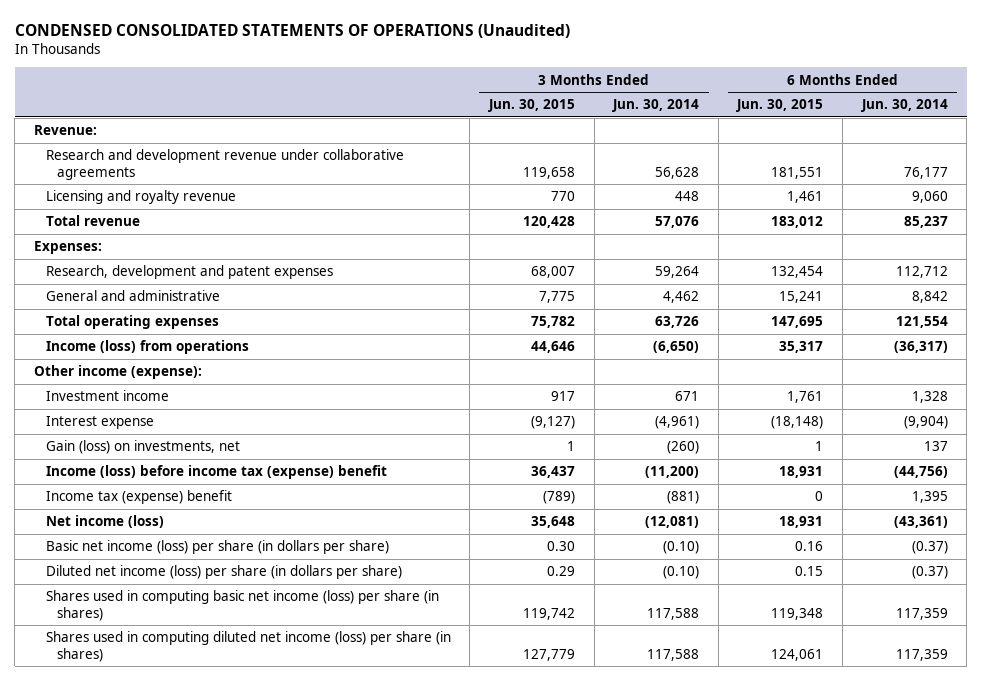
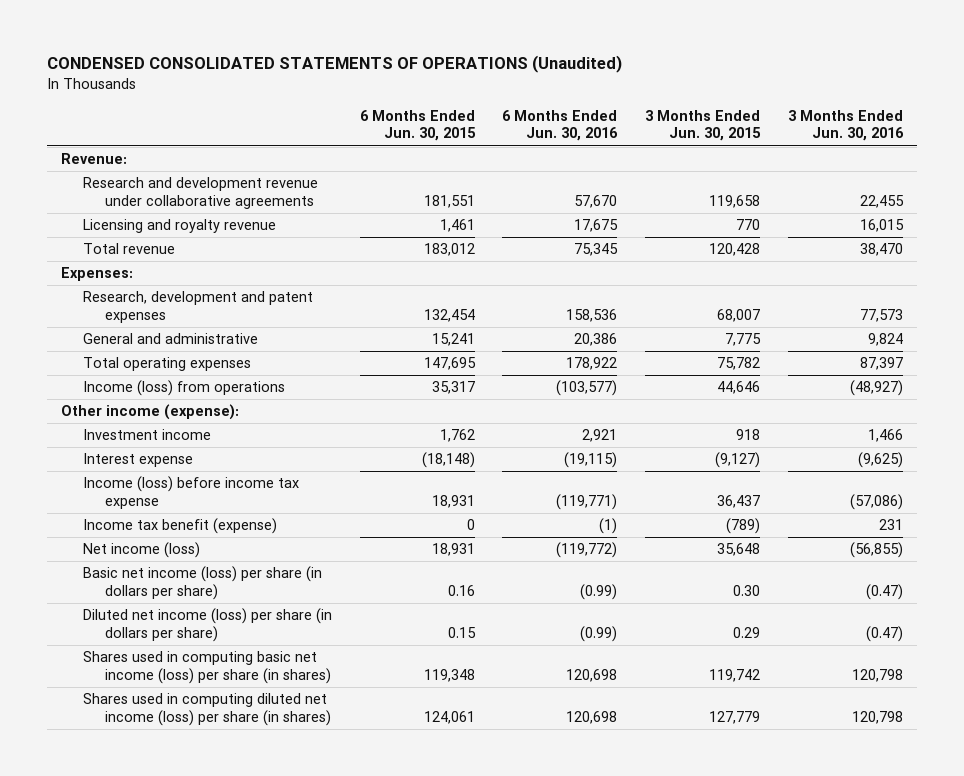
- | 3 Months Ended Jun. 30, 2015 | 3 Months Ended Jun. 30, 2014 | 6 Months Ended Jun. 30, 2015 | 6 Months Ended Jun. 30, 2014
+ | 6 Months Ended Jun. 30, 2015 | 6 Months Ended Jun. 30, 2016 | 3 Months Ended Jun. 30, 2015 | 3 Months Ended Jun. 30, 2016
- Investment income | 917 | 671 | 1,761 | 1,328
+ Investment income | 1,762 | 2,921 | 918 | 1,466
- Gain (loss) on investments, net | 1 | (260) | 1 | 137
- Income (loss) before income tax (expense) benefit | 36,437 | (11,200) | 18,931 | (44,756)
- Income tax (expense) benefit | (789) | (881) | 0 | 1,395
+ Income (loss) before income tax expense | 18,931 | (119,771) | 36,437 | (57,086)
+ Income tax benefit (expense) | 0 | (1) | (789) | 231

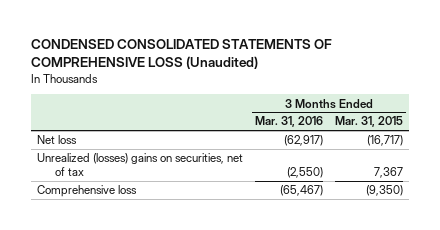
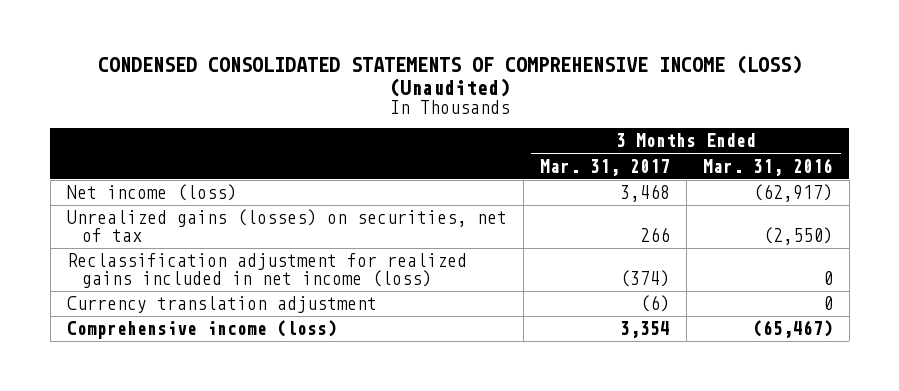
- CONDENSED CONSOLIDATED STATEMENTS OF COMPREHENSIVE LOSS (Unaudited)
+ CONDENSED CONSOLIDATED STATEMENTS OF COMPREHENSIVE INCOME (LOSS) (Unaudited)
- | 3 Months Ended Mar. 31, 2016 | 3 Months Ended Mar. 31, 2015
+ | 3 Months Ended Mar. 31, 2017 | 3 Months Ended Mar. 31, 2016
- Net loss | (62,917) | (16,717)
- Unrealized (losses) gains on securities, net of tax | (2,550) | 7,367
- Comprehensive loss | (65,467) | (9,350)
+ Net income (loss) | 3,468 | (62,917)
+ Unrealized gains (losses) on securities, net of tax | 266 | (2,550)
+ Reclassification adjustment for realized gains included in net income (loss) | (374) | 0
+ Currency translation adjustment | (6) | 0
+ Comprehensive income (loss) | 3,354 | (65,467)

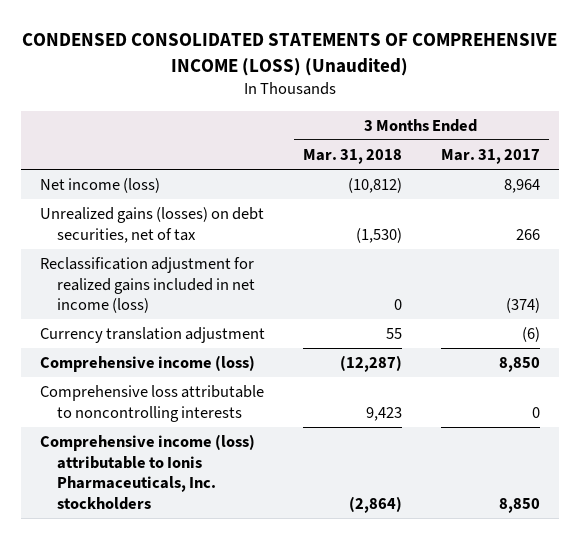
- | 3 Months Ended Mar. 31, 2017 | 3 Months Ended Mar. 31, 2016
+ | 3 Months Ended Mar. 31, 2018 | 3 Months Ended Mar. 31, 2017
- Net income (loss) | 3,468 | (62,917)
- Unrealized gains (losses) on securities, net of tax | 266 | (2,550)
+ Net income (loss) | (10,812) | 8,964
+ Unrealized gains (losses) on debt securities, net of tax | (1,530) | 266
- Comprehensive income (loss) | 3,354 | (65,467)
+ Comprehensive income (loss) | (12,287) | 8,850
+ Comprehensive loss attributable to noncontrolling interests | 9,423 | 0
+ Comprehensive income (loss) attributable to Ionis Pharmaceuticals, Inc. stockholders | (2,864) | 8,850

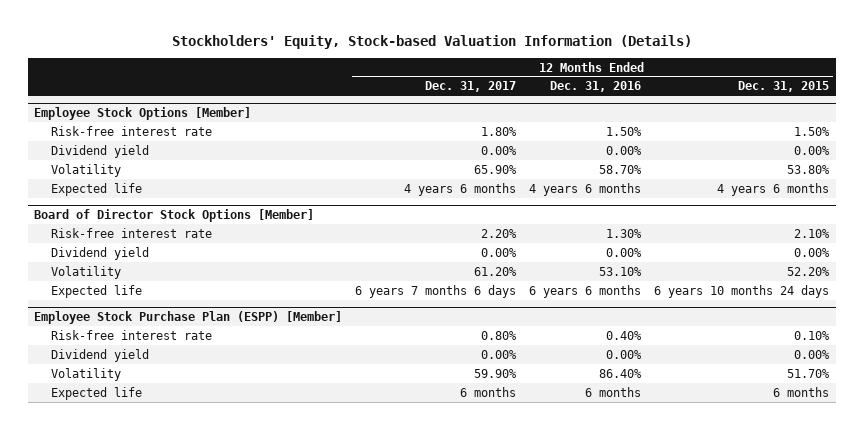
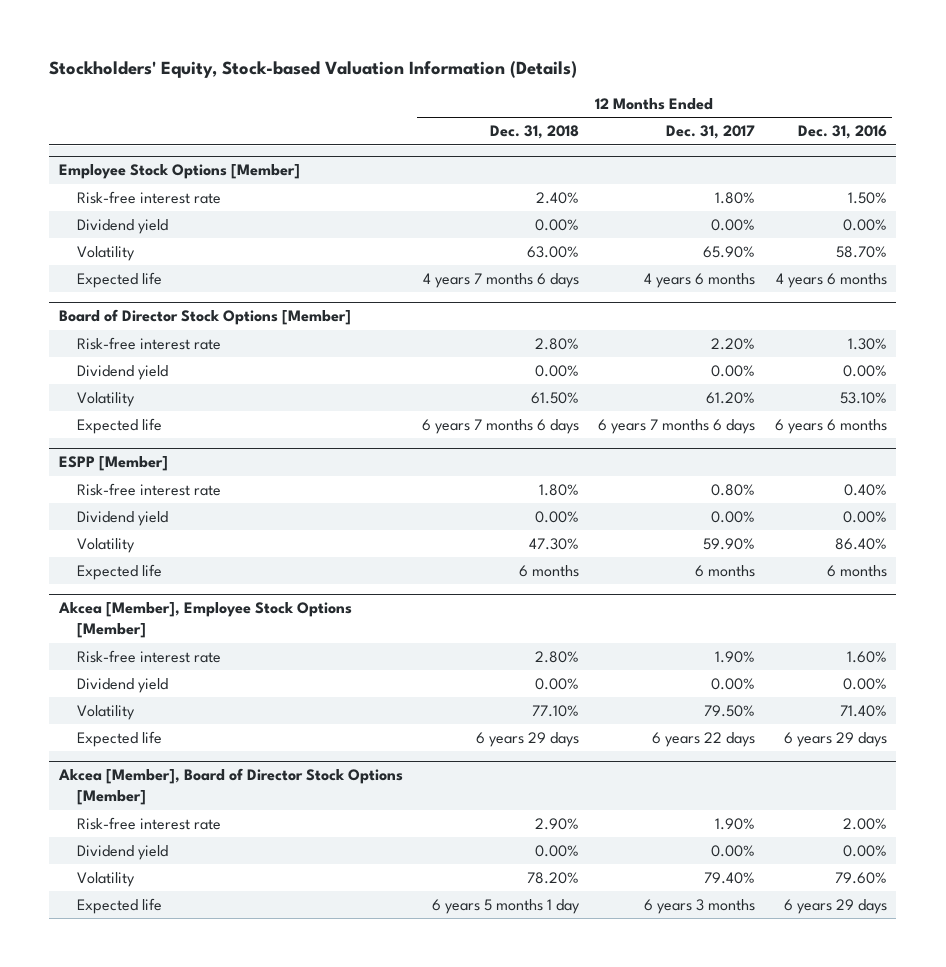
- | 12 Months Ended Dec. 31, 2017 | 12 Months Ended Dec. 31, 2016 | 12 Months Ended Dec. 31, 2015
+ | 12 Months Ended Dec. 31, 2018 | 12 Months Ended Dec. 31, 2017 | 12 Months Ended Dec. 31, 2016
- Employee Stock Purchase Plan (ESPP) [Member]
+ ESPP [Member]
+ Akcea [Member], Employee Stock Options [Member]
+ Risk-free interest rate | 2.80% | 1.90% | 1.60%
+ Dividend yield | 0.00% | 0.00% | 0.00%
+ Volatility | 77.10% | 79.50% | 71.40%
+ Expected life | 6 years 29 days | 6 years 22 days | 6 years 29 days
+ Akcea [Member], Board of Director Stock Options [Member]
+ Risk-free interest rate | 2.90% | 1.90% | 2.00%
+ Dividend yield | 0.00% | 0.00% | 0.00%
+ Volatility | 78.20% | 79.40% | 79.60%
+ Expected life | 6 years 5 months 1 day | 6 years 3 months | 6 years 29 days

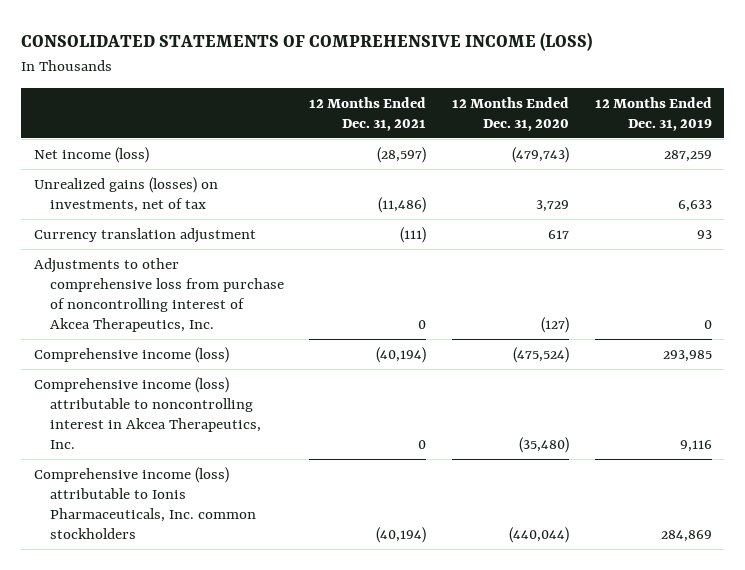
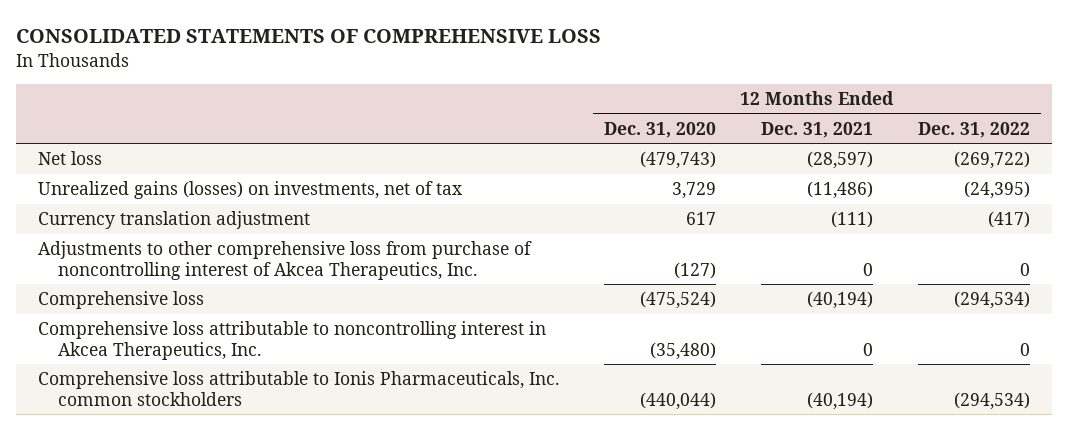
- CONSOLIDATED STATEMENTS OF COMPREHENSIVE INCOME (LOSS)
+ CONSOLIDATED STATEMENTS OF COMPREHENSIVE LOSS
- | 12 Months Ended Dec. 31, 2021 | 12 Months Ended Dec. 31, 2020 | 12 Months Ended Dec. 31, 2019
+ | 12 Months Ended Dec. 31, 2020 | 12 Months Ended Dec. 31, 2021 | 12 Months Ended Dec. 31, 2022
- Net income (loss) | (28,597) | (479,743) | 287,259
+ Net loss | (479,743) | (28,597) | (269,722)
- Comprehensive income (loss) | (40,194) | (475,524) | 293,985
- Comprehensive income (loss) attributable to noncontrolling interest in Akcea Therapeutics, Inc. | 0 | (35,480) | 9,116
- Comprehensive income (loss) attributable to Ionis Pharmaceuticals, Inc. common stockholders | (40,194) | (440,044) | 284,869
+ Comprehensive loss | (475,524) | (40,194) | (294,534)
+ Comprehensive loss attributable to noncontrolling interest in Akcea Therapeutics, Inc. | (35,480) | 0 | 0
+ Comprehensive loss attributable to Ionis Pharmaceuticals, Inc. common stockholders | (440,044) | (40,194) | (294,534)

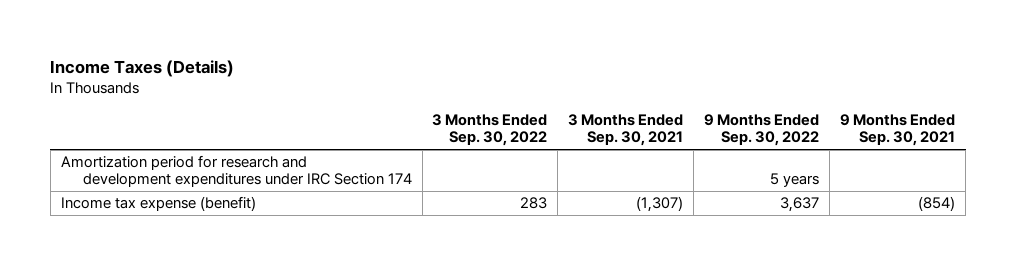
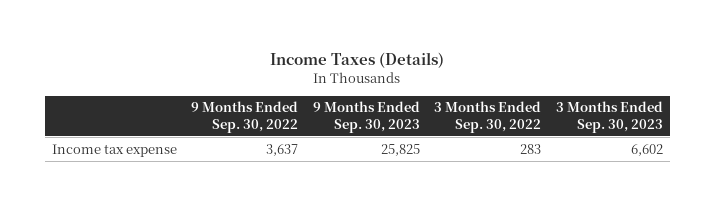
- | 3 Months Ended Sep. 30, 2022 | 3 Months Ended Sep. 30, 2021 | 9 Months Ended Sep. 30, 2022 | 9 Months Ended Sep. 30, 2021
+ | 9 Months Ended Sep. 30, 2022 | 9 Months Ended Sep. 30, 2023 | 3 Months Ended Sep. 30, 2022 | 3 Months Ended Sep. 30, 2023
- Amortization period for research and development expenditures under IRC Section 174 | | | 5 years |
- Income tax expense (benefit) | 283 | (1,307) | 3,637 | (854)
+ Income tax expense | 3,637 | 25,825 | 283 | 6,602

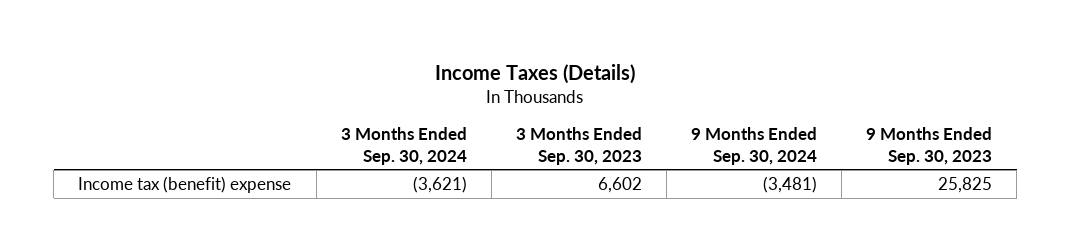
- | 9 Months Ended Sep. 30, 2022 | 9 Months Ended Sep. 30, 2023 | 3 Months Ended Sep. 30, 2022 | 3 Months Ended Sep. 30, 2023
+ | 3 Months Ended Sep. 30, 2024 | 3 Months Ended Sep. 30, 2023 | 9 Months Ended Sep. 30, 2024 | 9 Months Ended Sep. 30, 2023
- Income tax expense | 3,637 | 25,825 | 283 | 6,602
+ Income tax (benefit) expense | (3,621) | 6,602 | (3,481) | 25,825

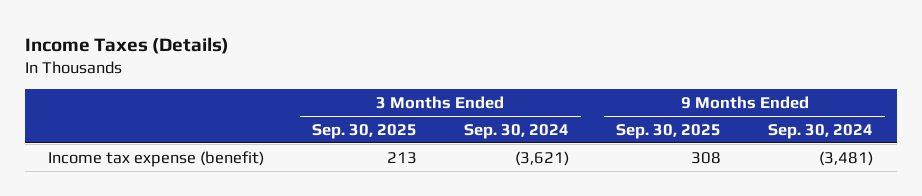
- | 3 Months Ended Sep. 30, 2024 | 3 Months Ended Sep. 30, 2023 | 9 Months Ended Sep. 30, 2024 | 9 Months Ended Sep. 30, 2023
+ | 3 Months Ended Sep. 30, 2025 | 3 Months Ended Sep. 30, 2024 | 9 Months Ended Sep. 30, 2025 | 9 Months Ended Sep. 30, 2024
- Income tax (benefit) expense | (3,621) | 6,602 | (3,481) | 25,825
+ Income tax expense (benefit) | 213 | (3,621) | 308 | (3,481)

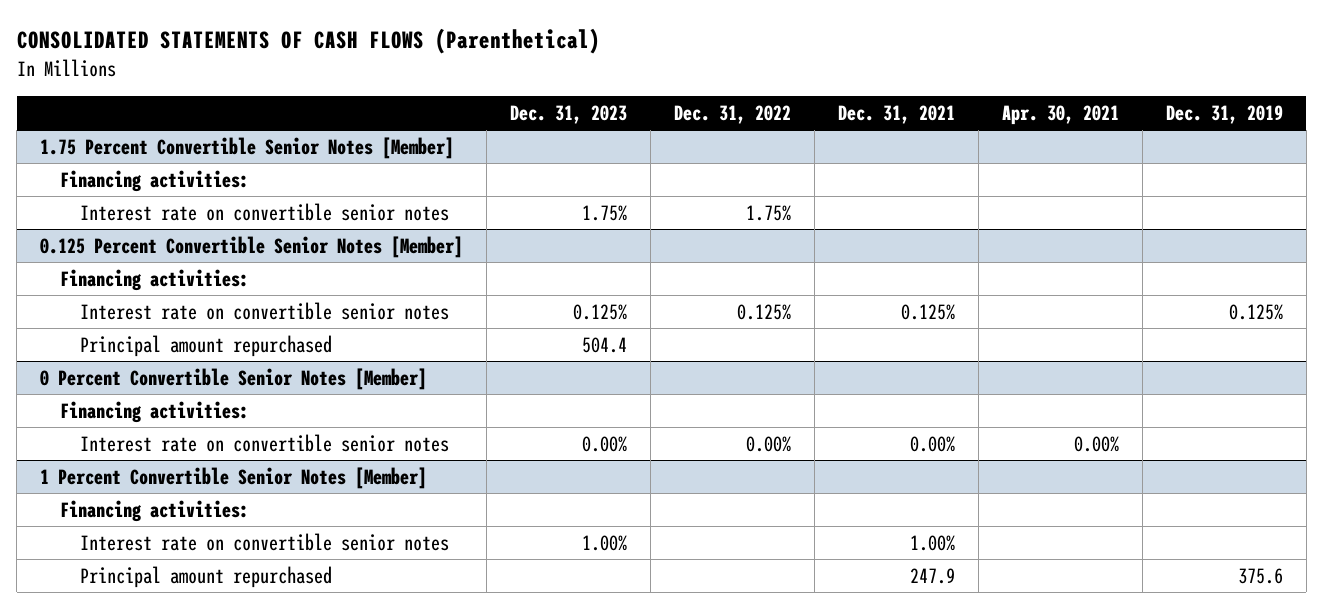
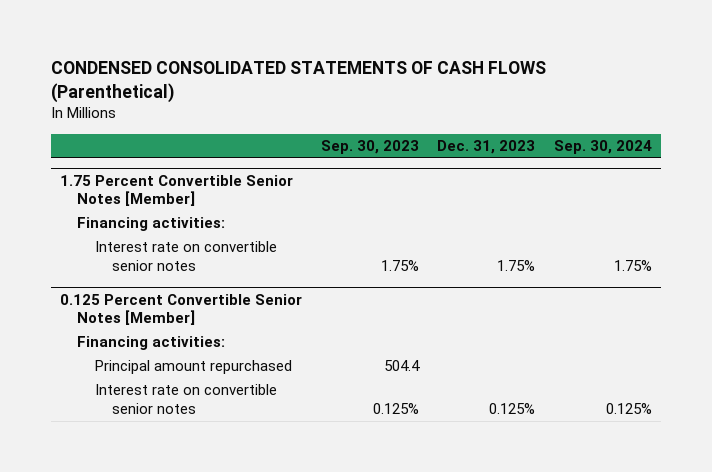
- CONSOLIDATED STATEMENTS OF CASH FLOWS (Parenthetical)
+ CONDENSED CONSOLIDATED STATEMENTS OF CASH FLOWS (Parenthetical)
- | Dec. 31, 2023 | Dec. 31, 2022 | Dec. 31, 2021 | Apr. 30, 2021 | Dec. 31, 2019
+ | Sep. 30, 2023 | Dec. 31, 2023 | Sep. 30, 2024
@ 0.125 Percent Convertible Senior Notes [Member]
- Principal amount repurchased | 504.4 | | | |
- 0 Percent Convertible Senior Notes [Member]
- Financing activities:
- Interest rate on convertible senior notes | 0.00% | 0.00% | 0.00% | 0.00% |
- 1 Percent Convertible Senior Notes [Member]
- Financing activities:
- Interest rate on convertible senior notes | 1.00% | | 1.00% | |
@ 0.125 Percent Convertible Senior Notes [Member]
moved down: Interest rate on convertible senior notes | 0.125% | 0.125% | 0.125%

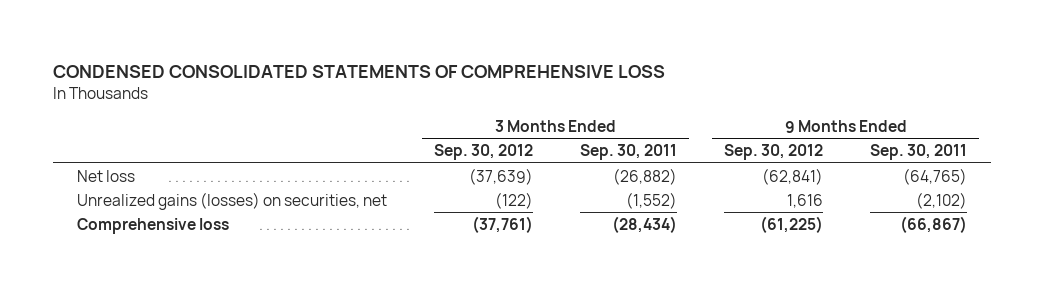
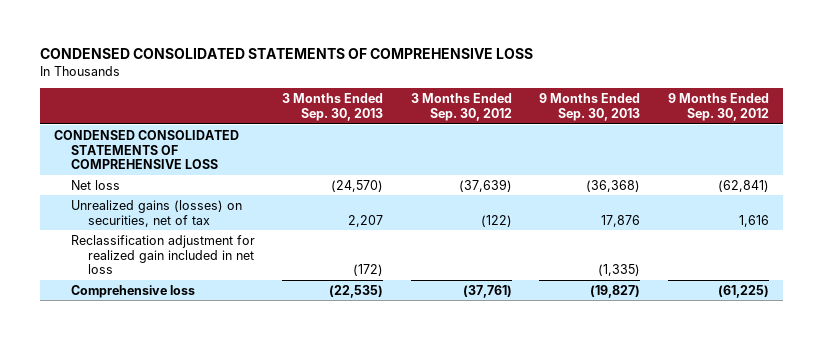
- | 3 Months Ended Sep. 30, 2012 | 3 Months Ended Sep. 30, 2011 | 9 Months Ended Sep. 30, 2012 | 9 Months Ended Sep. 30, 2011
+ | 3 Months Ended Sep. 30, 2013 | 3 Months Ended Sep. 30, 2012 | 9 Months Ended Sep. 30, 2013 | 9 Months Ended Sep. 30, 2012
+ CONDENSED CONSOLIDATED STATEMENTS OF COMPREHENSIVE LOSS
- Unrealized gains (losses) on securities, net | (122) | (1,552) | 1,616 | (2,102)
+ Unrealized gains (losses) on securities, net of tax | 2,207 | (122) | 17,876 | 1,616
+ Reclassification adjustment for realized gain included in net loss | (172) | | (1,335) |

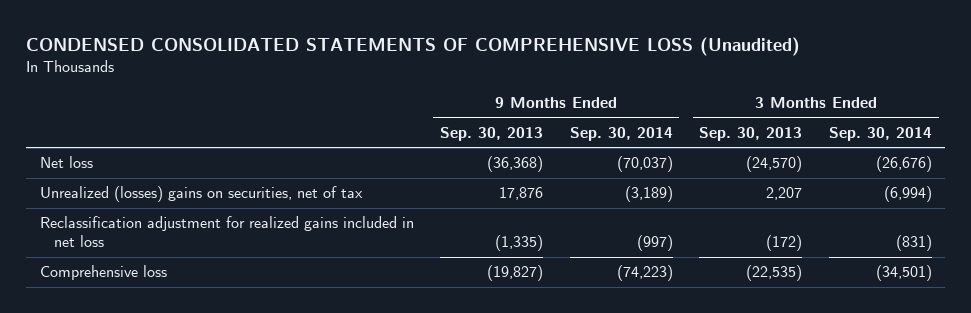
- CONDENSED CONSOLIDATED STATEMENTS OF COMPREHENSIVE LOSS
+ CONDENSED CONSOLIDATED STATEMENTS OF COMPREHENSIVE LOSS (Unaudited)
- | 3 Months Ended Sep. 30, 2013 | 3 Months Ended Sep. 30, 2012 | 9 Months Ended Sep. 30, 2013 | 9 Months Ended Sep. 30, 2012
+ | 9 Months Ended Sep. 30, 2013 | 9 Months Ended Sep. 30, 2014 | 3 Months Ended Sep. 30, 2013 | 3 Months Ended Sep. 30, 2014
- CONDENSED CONSOLIDATED STATEMENTS OF COMPREHENSIVE LOSS
- Unrealized gains (losses) on securities, net of tax | 2,207 | (122) | 17,876 | 1,616
- Reclassification adjustment for realized gain included in net loss | (172) | | (1,335) |
+ Unrealized (losses) gains on securities, net of tax | 17,876 | (3,189) | 2,207 | (6,994)
+ Reclassification adjustment for realized gains included in net loss | (1,335) | (997) | (172) | (831)

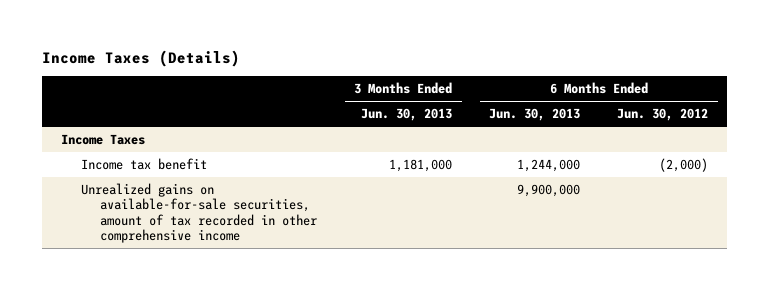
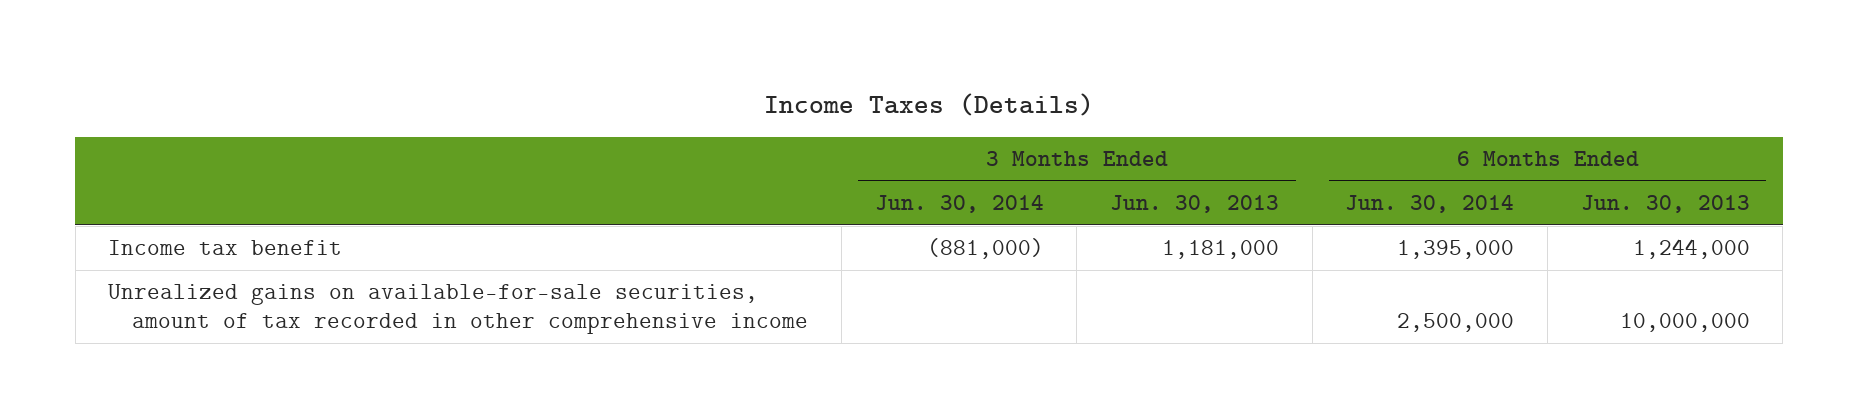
- | 3 Months Ended Jun. 30, 2013 | 6 Months Ended Jun. 30, 2013 | 6 Months Ended Jun. 30, 2012
+ | 3 Months Ended Jun. 30, 2014 | 3 Months Ended Jun. 30, 2013 | 6 Months Ended Jun. 30, 2014 | 6 Months Ended Jun. 30, 2013
- Income Taxes
- Unrealized gains on available-for-sale securities, amount of tax recorded in other comprehensive income | | 9,900,000 |
+ Unrealized gains on available-for-sale securities, amount of tax recorded in other comprehensive income | | | 2,500,000 | 10,000,000

